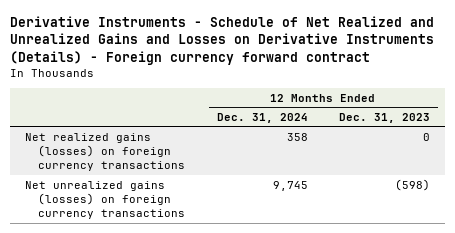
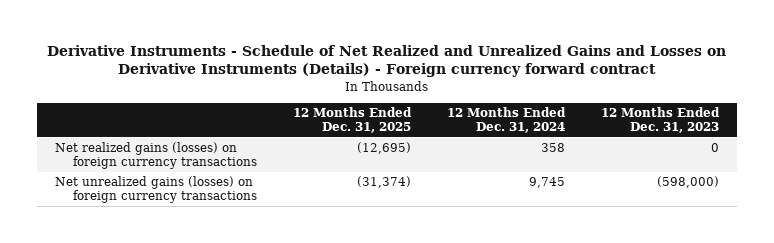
- | 12 Months Ended Dec. 31, 2024 | 12 Months Ended Dec. 31, 2023
+ | 12 Months Ended Dec. 31, 2025 | 12 Months Ended Dec. 31, 2024 | 12 Months Ended Dec. 31, 2023
- Net unrealized gains (losses) on foreign currency transactions | 9,745 | (598)
+ Net unrealized gains (losses) on foreign currency transactions | (31,374) | 9,745 | (598,000)

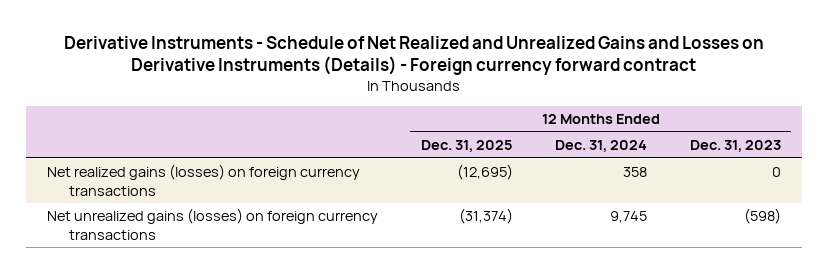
- Net unrealized gains (losses) on foreign currency transactions | (31,374) | 9,745 | (598,000)
+ Net unrealized gains (losses) on foreign currency transactions | (31,374) | 9,745 | (598)

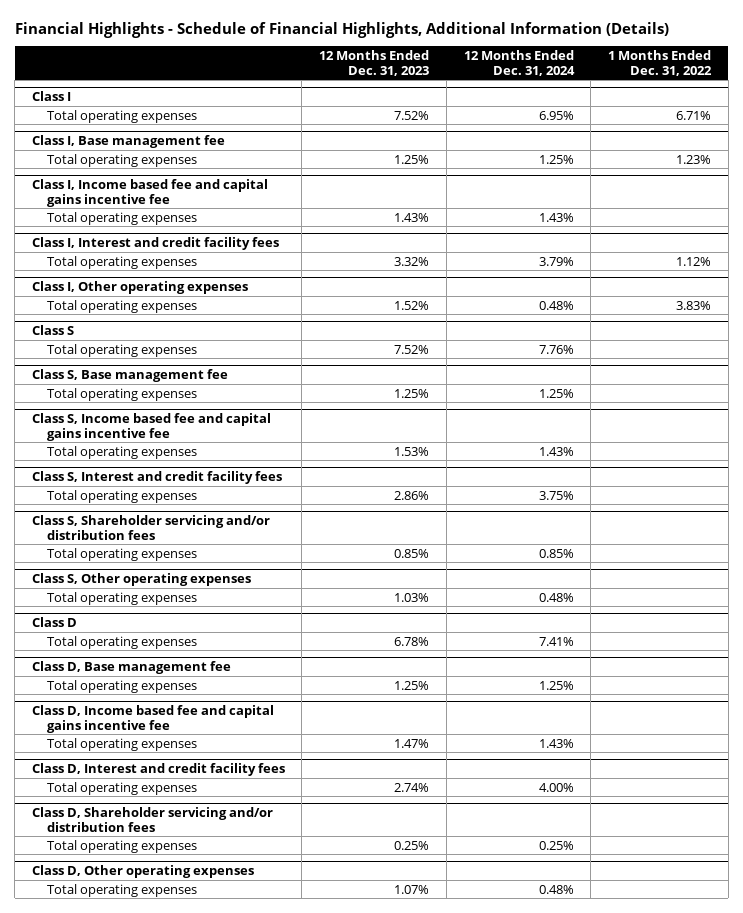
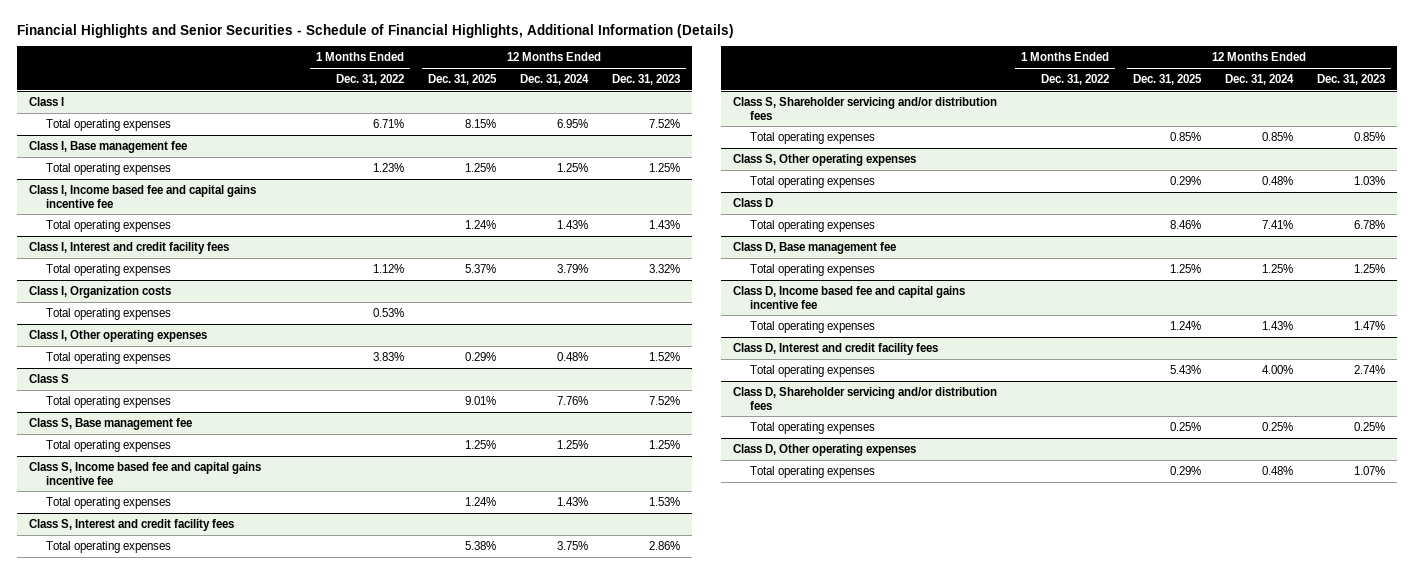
- Financial Highlights - Schedule of Financial Highlights, Additional Information (Details)
+ Financial Highlights and Senior Securities - Schedule of Financial Highlights, Additional Information (Details)
- | 12 Months Ended Dec. 31, 2023 | 12 Months Ended Dec. 31, 2024 | 1 Months Ended Dec. 31, 2022
+ | 1 Months Ended Dec. 31, 2022 | 12 Months Ended Dec. 31, 2025 | 12 Months Ended Dec. 31, 2024 | 12 Months Ended Dec. 31, 2023
+ Class I, Organization costs
+ Total operating expenses | 0.53% | | |

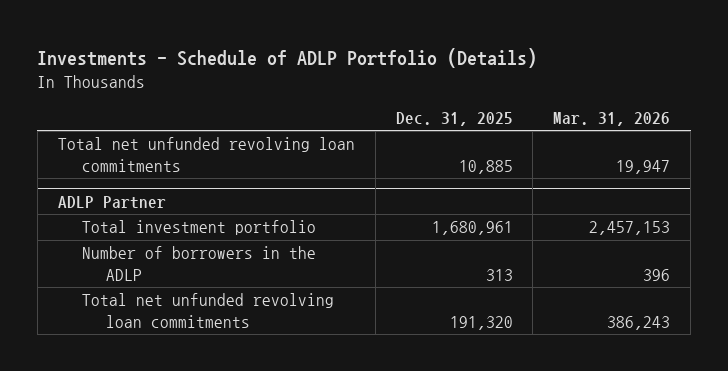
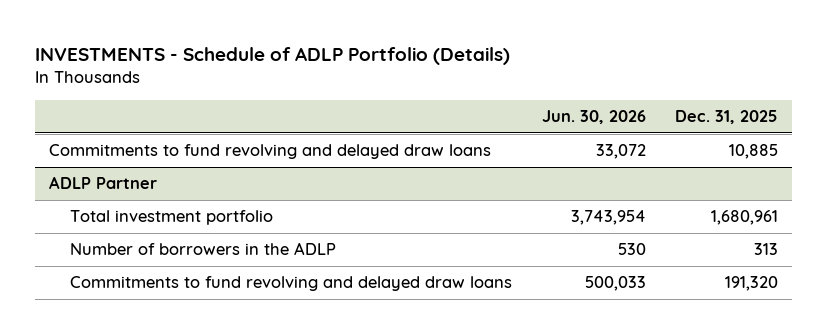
- Investments - Schedule of ADLP Portfolio (Details)
+ INVESTMENTS - Schedule of ADLP Portfolio (Details)
- | Dec. 31, 2025 | Mar. 31, 2026
+ | Jun. 30, 2026 | Dec. 31, 2025
- Total net unfunded revolving loan commitments | 10,885 | 19,947
+ Commitments to fund revolving and delayed draw loans | 33,072 | 10,885
@ ADLP Partner
- Total net unfunded revolving loan commitments | 191,320 | 386,243
+ Commitments to fund revolving and delayed draw loans | 500,033 | 191,320

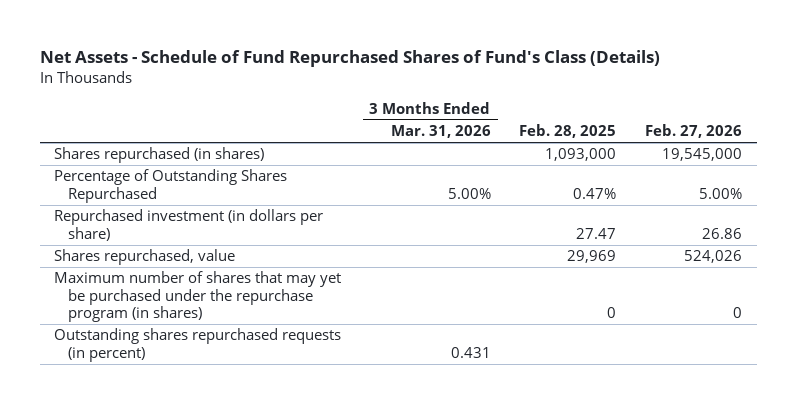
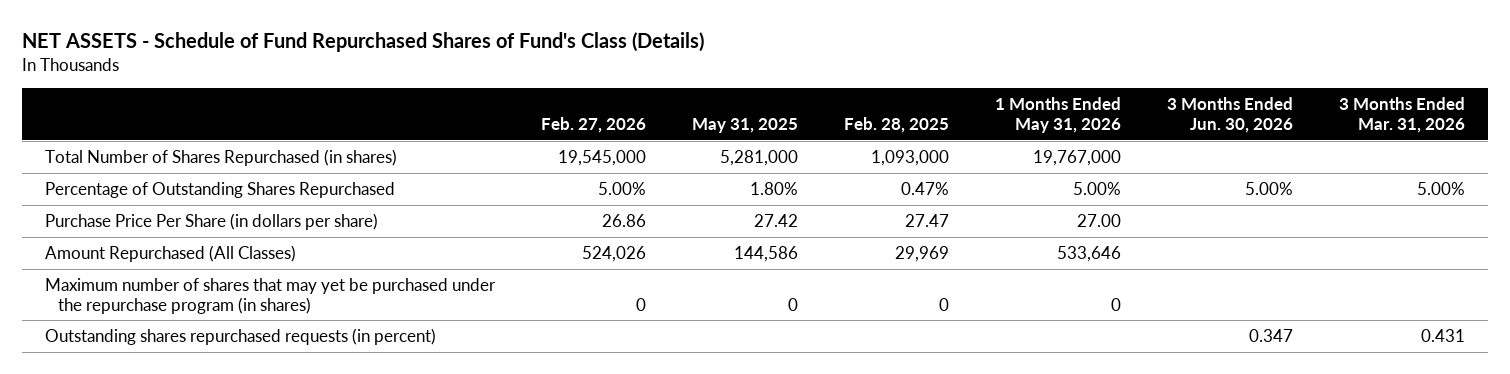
- Net Assets - Schedule of Fund Repurchased Shares of Fund's Class (Details)
+ NET ASSETS - Schedule of Fund Repurchased Shares of Fund's Class (Details)
- | 3 Months Ended Mar. 31, 2026 | Feb. 28, 2025 | Feb. 27, 2026
+ | Feb. 27, 2026 | May 31, 2025 | Feb. 28, 2025 | 1 Months Ended May 31, 2026 | 3 Months Ended Jun. 30, 2026 | 3 Months Ended Mar. 31, 2026
- Shares repurchased (in shares) | | 1,093,000 | 19,545,000
+ Total Number of Shares Repurchased (in shares) | 19,545,000 | 5,281,000 | 1,093,000 | 19,767,000 | |
- Repurchased investment (in dollars per share) | | 27.47 | 26.86
- Shares repurchased, value | | 29,969 | 524,026
+ Purchase Price Per Share (in dollars per share) | 26.86 | 27.42 | 27.47 | 27.00 | |
+ Amount Repurchased (All Classes) | 524,026 | 144,586 | 29,969 | 533,646 | |

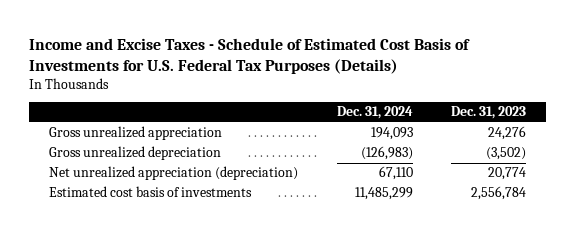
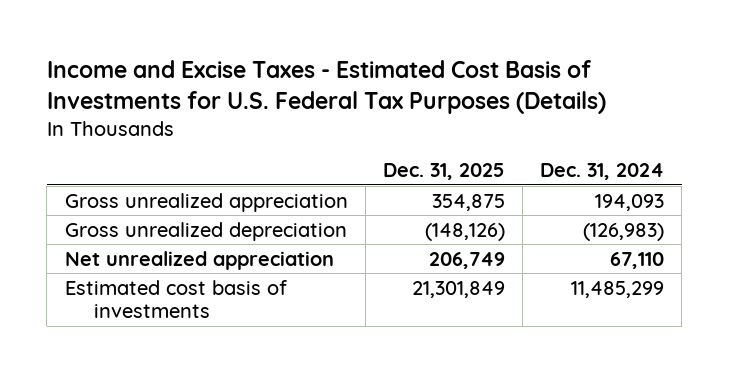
- Income and Excise Taxes - Schedule of Estimated Cost Basis of Investments for U.S. Federal Tax Purposes (Details)
+ Income and Excise Taxes - Estimated Cost Basis of Investments for U.S. Federal Tax Purposes (Details)
- | Dec. 31, 2024 | Dec. 31, 2023
+ | Dec. 31, 2025 | Dec. 31, 2024
- Net unrealized appreciation (depreciation) | 67,110 | 20,774
+ Net unrealized appreciation | 206,749 | 67,110

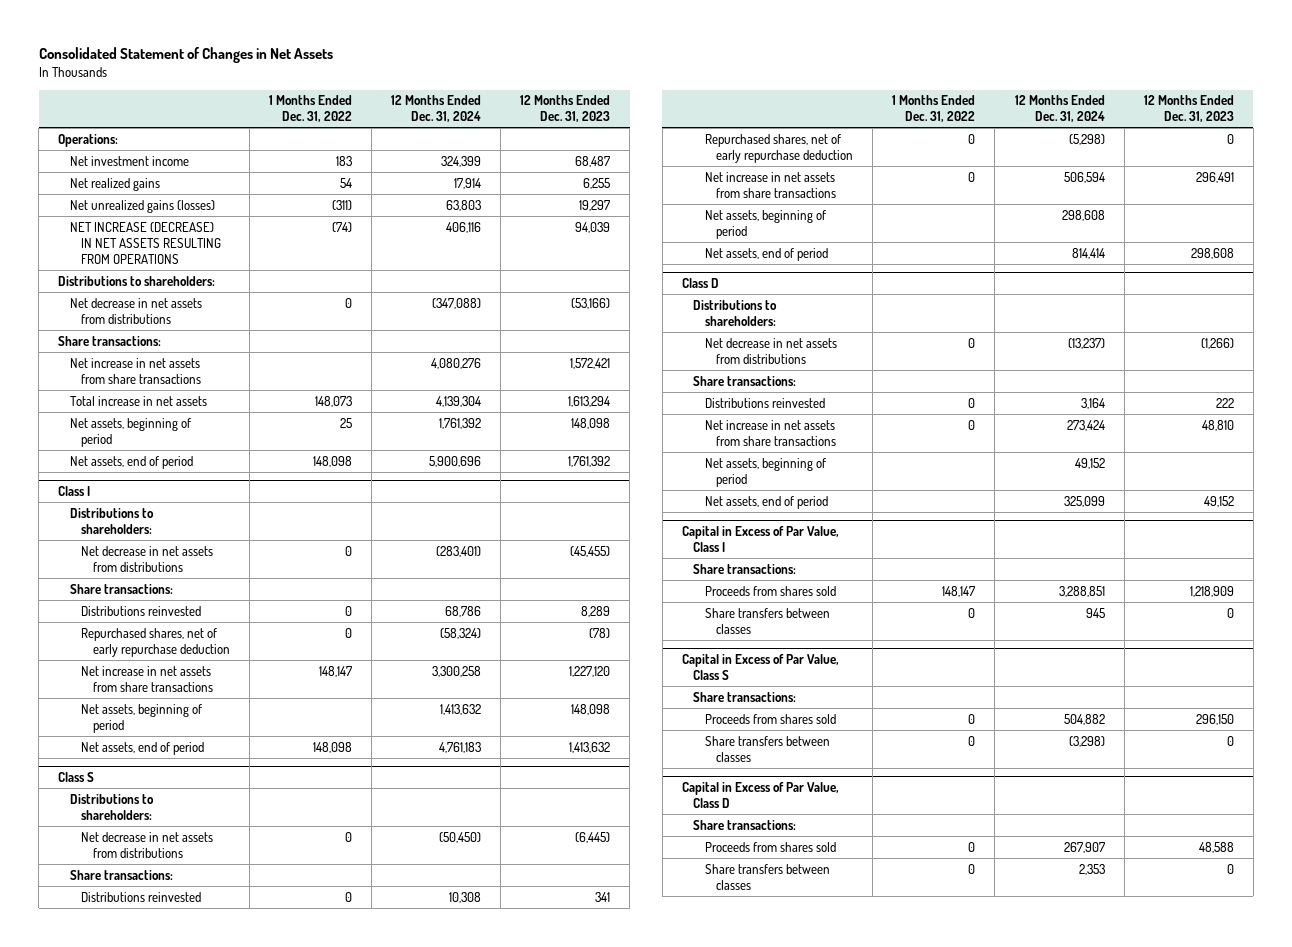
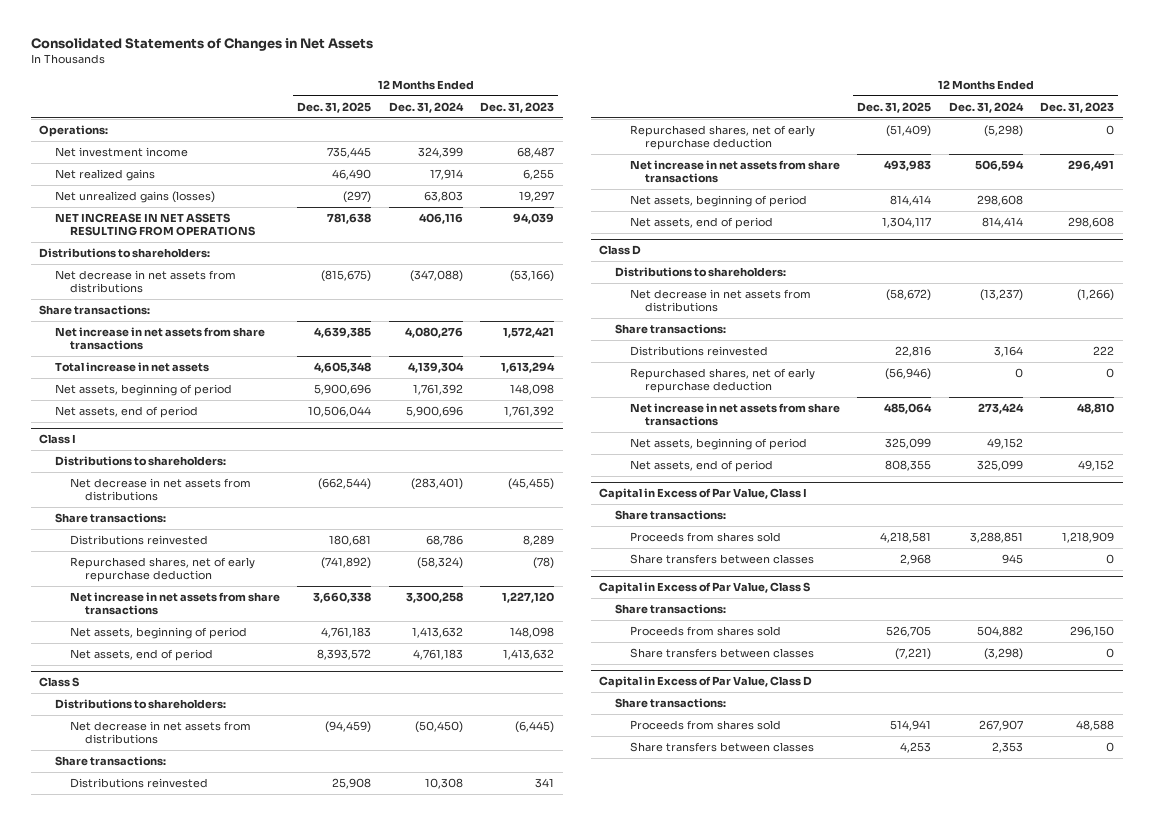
- Consolidated Statement of Changes in Net Assets
+ Consolidated Statements of Changes in Net Assets
- | 1 Months Ended Dec. 31, 2022 | 12 Months Ended Dec. 31, 2024 | 12 Months Ended Dec. 31, 2023
+ | 12 Months Ended Dec. 31, 2025 | 12 Months Ended Dec. 31, 2024 | 12 Months Ended Dec. 31, 2023
- NET INCREASE (DECREASE) IN NET ASSETS RESULTING FROM OPERATIONS | (74) | 406,116 | 94,039
+ NET INCREASE IN NET ASSETS RESULTING FROM OPERATIONS | 781,638 | 406,116 | 94,039
@ Class D
+ Repurchased shares, net of early repurchase deduction | (56,946) | 0 | 0

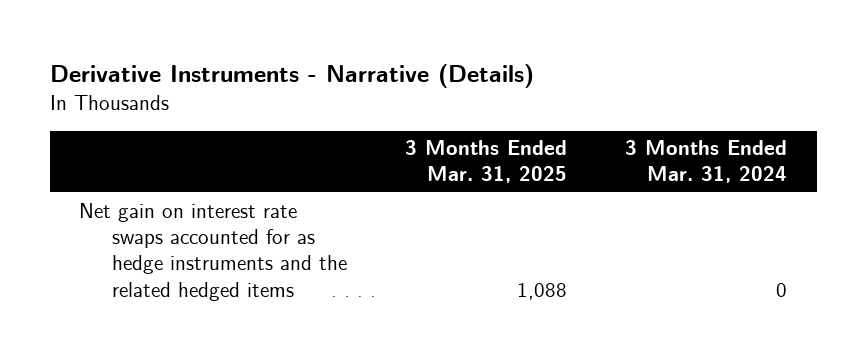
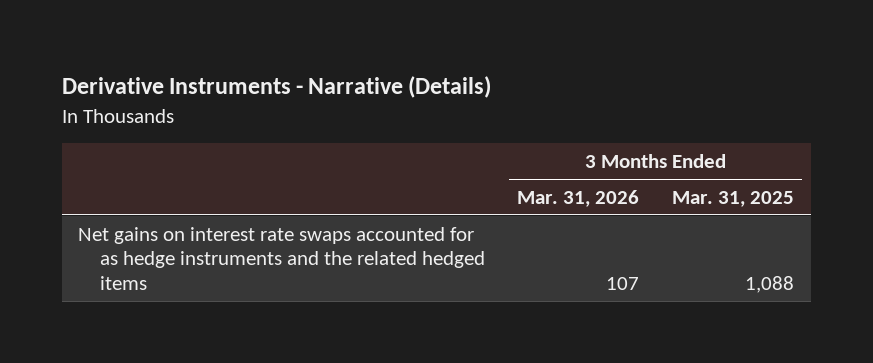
- | 3 Months Ended Mar. 31, 2025 | 3 Months Ended Mar. 31, 2024
+ | 3 Months Ended Mar. 31, 2026 | 3 Months Ended Mar. 31, 2025
- Net gain on interest rate swaps accounted for as hedge instruments and the related hedged items | 1,088 | 0
+ Net gains on interest rate swaps accounted for as hedge instruments and the related hedged items | 107 | 1,088

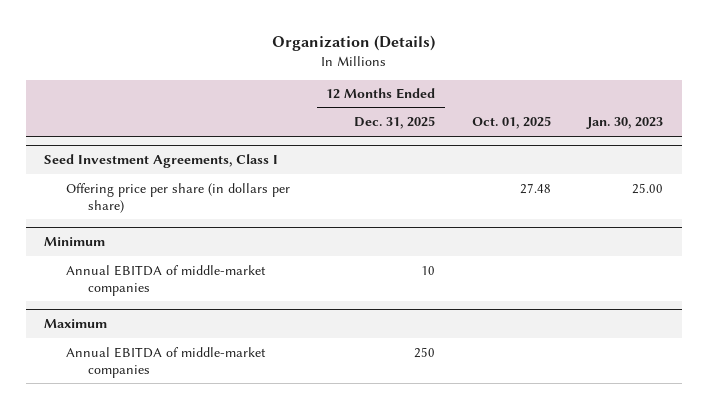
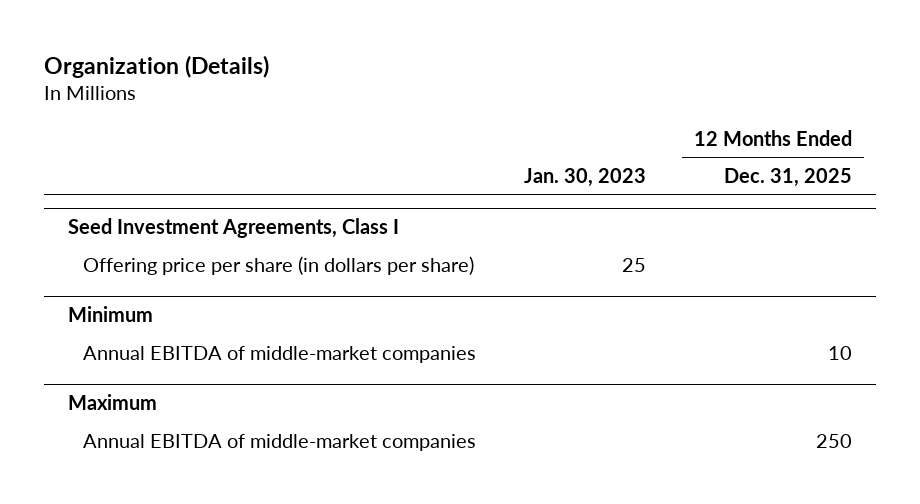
- | 12 Months Ended Dec. 31, 2025 | Oct. 01, 2025 | Jan. 30, 2023
+ | Jan. 30, 2023 | 12 Months Ended Dec. 31, 2025
@ Seed Investment Agreements, Class I
- Offering price per share (in dollars per share) | | 27.48 | 25.00
+ Offering price per share (in dollars per share) | 25 |

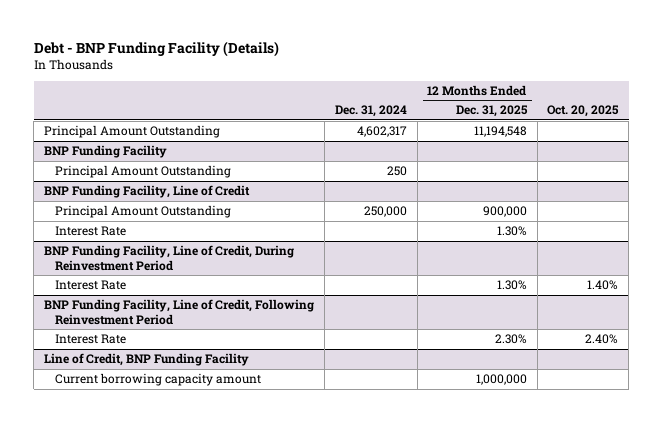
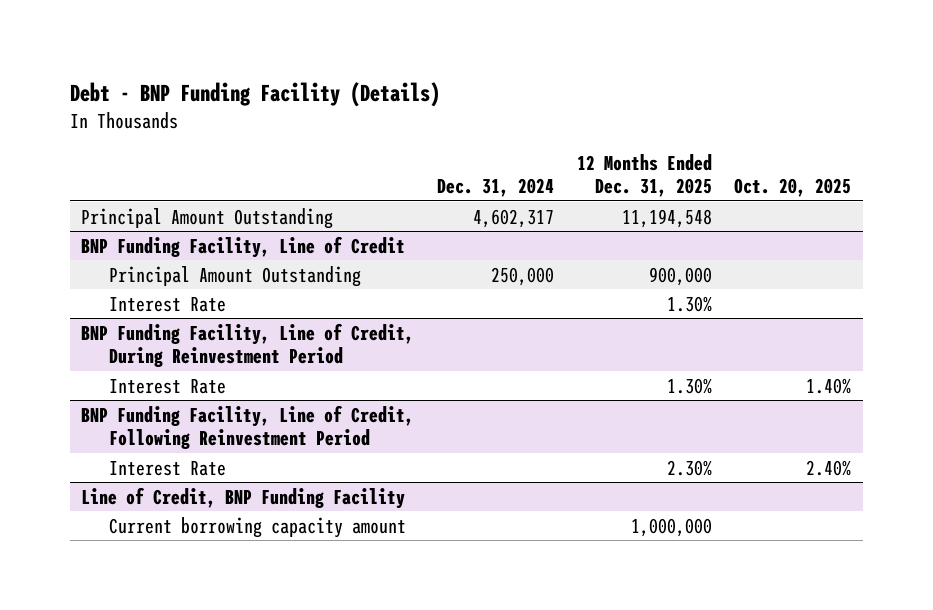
- BNP Funding Facility
- Principal Amount Outstanding | 250 | |

